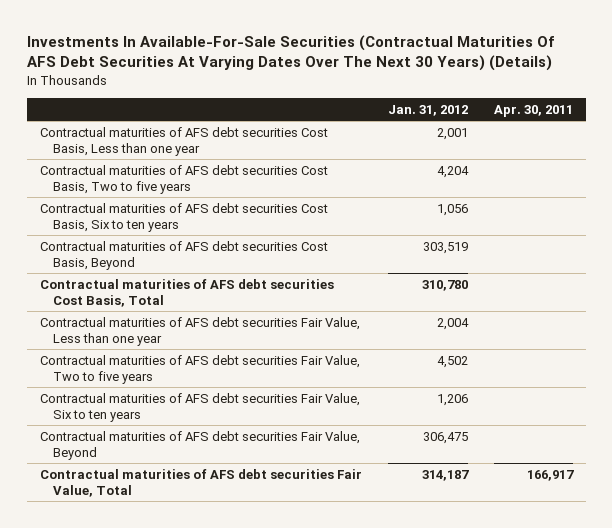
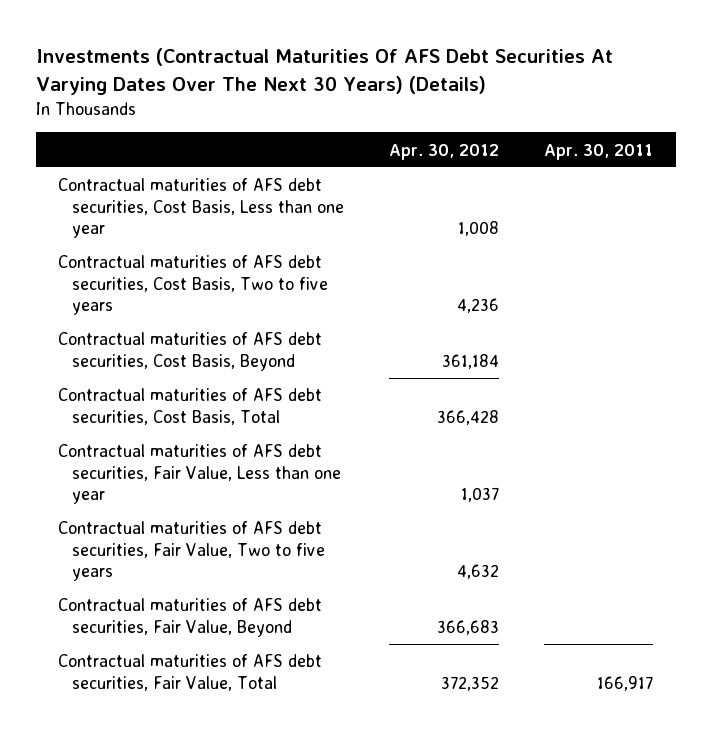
- Investments In Available-For-Sale Securities (Contractual Maturities Of AFS Debt Securities At Varying Dates Over The Next 30 Years) (Details)
+ Investments (Contractual Maturities Of AFS Debt Securities At Varying Dates Over The Next 30 Years) (Details)
- | Jan. 31, 2012 | Apr. 30, 2011
+ | Apr. 30, 2012 | Apr. 30, 2011
- Contractual maturities of AFS debt securities Cost Basis, Less than one year | 2,001 |
- Contractual maturities of AFS debt securities Cost Basis, Two to five years | 4,204 |
- Contractual maturities of AFS debt securities Cost Basis, Six to ten years | 1,056 |
- Contractual maturities of AFS debt securities Cost Basis, Beyond | 303,519 |
- Contractual maturities of AFS debt securities Cost Basis, Total | 310,780 |
- Contractual maturities of AFS debt securities Fair Value, Less than one year | 2,004 |
- Contractual maturities of AFS debt securities Fair Value, Two to five years | 4,502 |
- Contractual maturities of AFS debt securities Fair Value, Six to ten years | 1,206 |
- Contractual maturities of AFS debt securities Fair Value, Beyond | 306,475 |
- Contractual maturities of AFS debt securities Fair Value, Total | 314,187 | 166,917
+ Contractual maturities of AFS debt securities, Cost Basis, Less than one year | 1,008 |
+ Contractual maturities of AFS debt securities, Cost Basis, Two to five years | 4,236 |
+ Contractual maturities of AFS debt securities, Cost Basis, Beyond | 361,184 |
+ Contractual maturities of AFS debt securities, Cost Basis, Total | 366,428 |
+ Contractual maturities of AFS debt securities, Fair Value, Less than one year | 1,037 |
+ Contractual maturities of AFS debt securities, Fair Value, Two to five years | 4,632 |
+ Contractual maturities of AFS debt securities, Fair Value, Beyond | 366,683 |
+ Contractual maturities of AFS debt securities, Fair Value, Total | 372,352 | 166,917

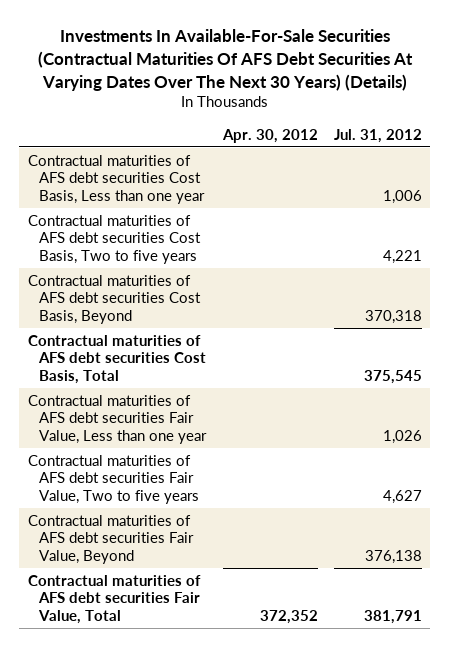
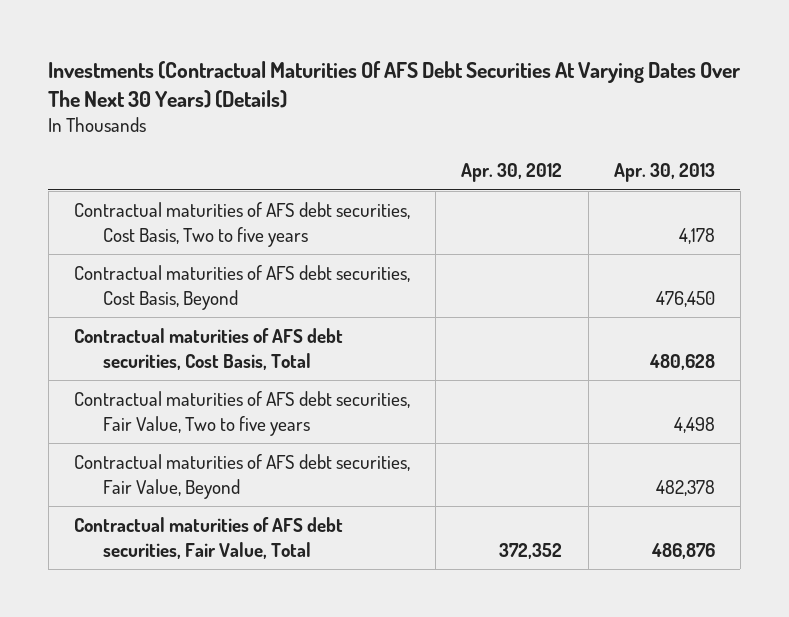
- Investments In Available-For-Sale Securities (Contractual Maturities Of AFS Debt Securities At Varying Dates Over The Next 30 Years) (Details)
+ Investments (Contractual Maturities Of AFS Debt Securities At Varying Dates Over The Next 30 Years) (Details)
- | Apr. 30, 2012 | Jul. 31, 2012
+ | Apr. 30, 2012 | Apr. 30, 2013
- Contractual maturities of AFS debt securities Cost Basis, Less than one year | | 1,006
- Contractual maturities of AFS debt securities Cost Basis, Two to five years | | 4,221
- Contractual maturities of AFS debt securities Cost Basis, Beyond | | 370,318
- Contractual maturities of AFS debt securities Cost Basis, Total | | 375,545
- Contractual maturities of AFS debt securities Fair Value, Less than one year | | 1,026
- Contractual maturities of AFS debt securities Fair Value, Two to five years | | 4,627
- Contractual maturities of AFS debt securities Fair Value, Beyond | | 376,138
- Contractual maturities of AFS debt securities Fair Value, Total | 372,352 | 381,791
+ Contractual maturities of AFS debt securities, Cost Basis, Two to five years | | 4,178
+ Contractual maturities of AFS debt securities, Cost Basis, Beyond | | 476,450
+ Contractual maturities of AFS debt securities, Cost Basis, Total | | 480,628
+ Contractual maturities of AFS debt securities, Fair Value, Two to five years | | 4,498
+ Contractual maturities of AFS debt securities, Fair Value, Beyond | | 482,378
+ Contractual maturities of AFS debt securities, Fair Value, Total | 372,352 | 486,876

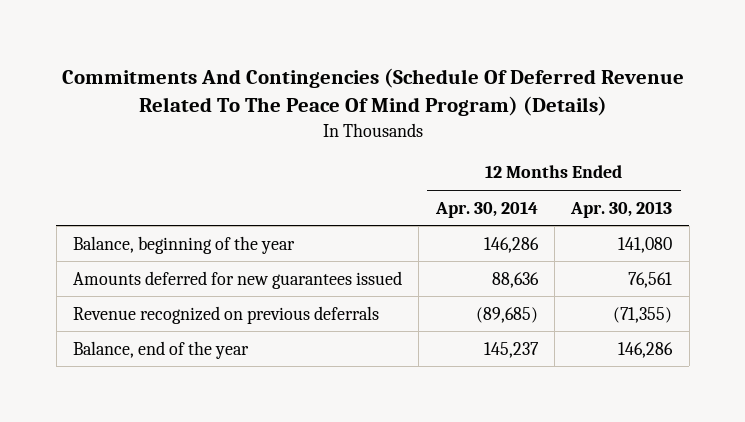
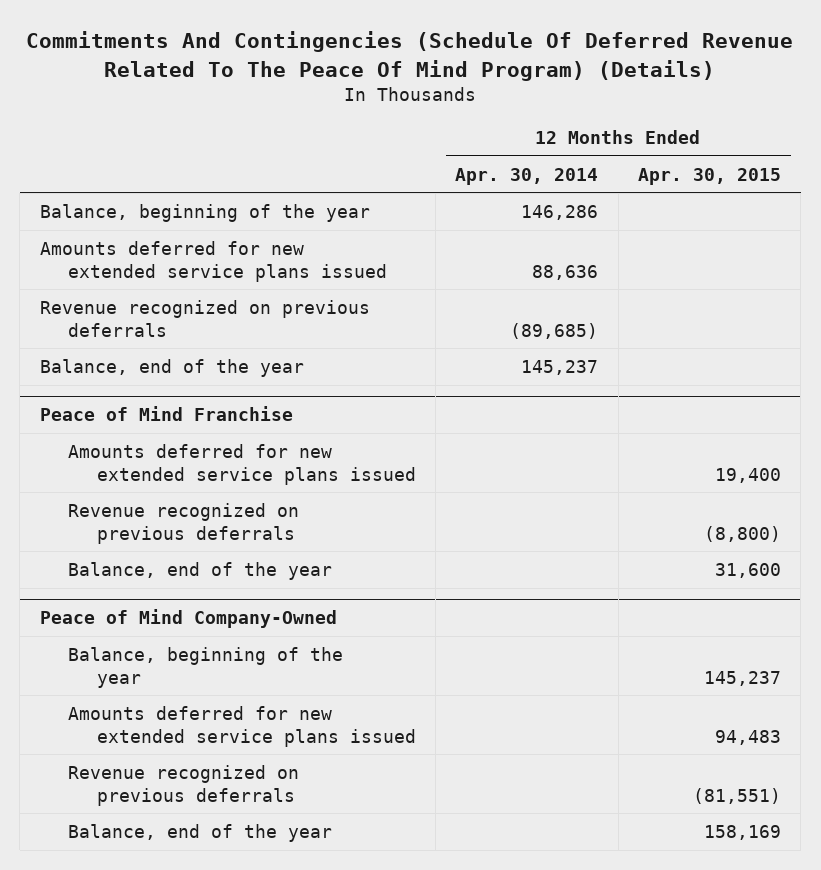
- | 12 Months Ended Apr. 30, 2014 | 12 Months Ended Apr. 30, 2013
+ | 12 Months Ended Apr. 30, 2014 | 12 Months Ended Apr. 30, 2015
- Amounts deferred for new guarantees issued | 88,636 | 76,561
+ Amounts deferred for new extended service plans issued | 88,636 |
+ Peace of Mind Franchise
+ Amounts deferred for new extended service plans issued | | 19,400
+ Revenue recognized on previous deferrals | | (8,800)
+ Balance, end of the year | | 31,600
+ Peace of Mind Company-Owned
+ Balance, beginning of the year | | 145,237
+ Amounts deferred for new extended service plans issued | | 94,483
+ Revenue recognized on previous deferrals | | (81,551)
+ Balance, end of the year | | 158,169

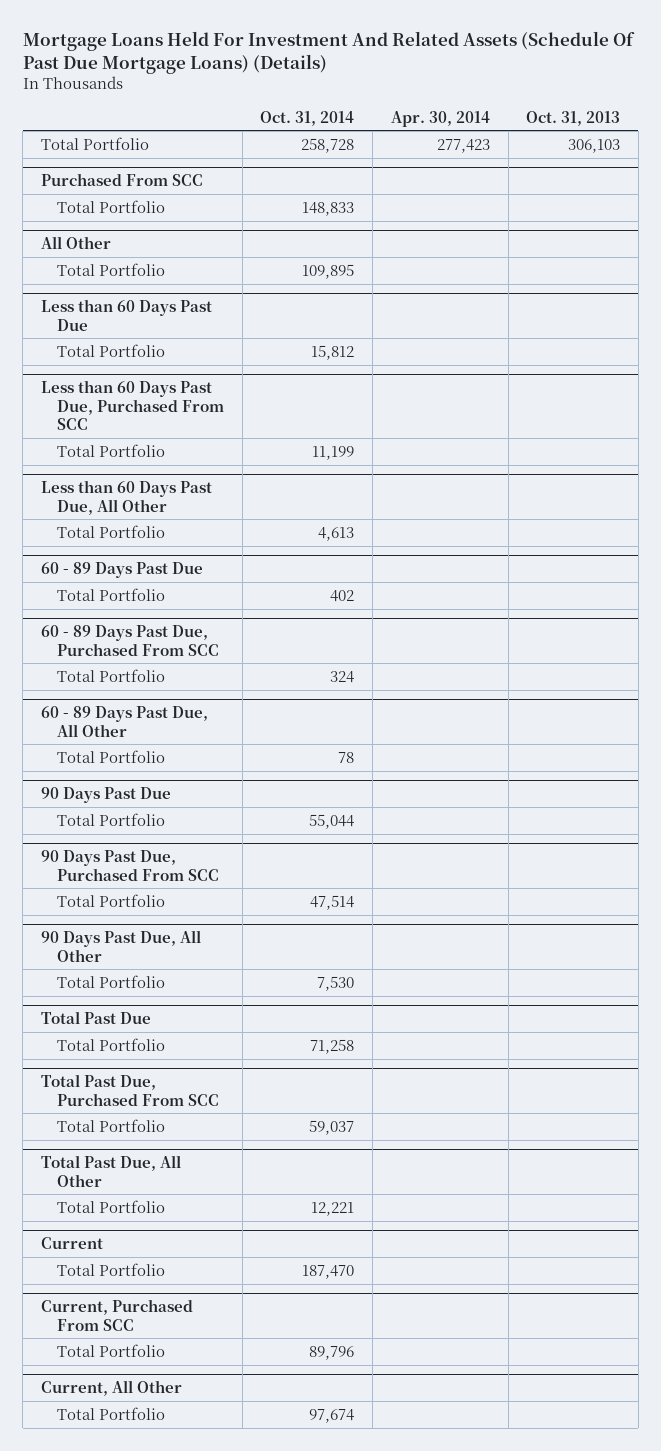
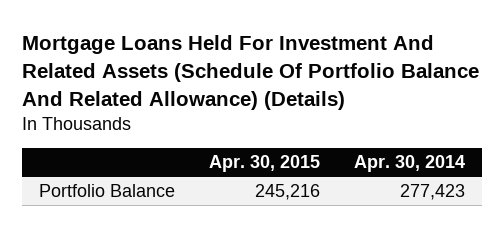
- Mortgage Loans Held For Investment And Related Assets (Schedule Of Past Due Mortgage Loans) (Details)
+ Mortgage Loans Held For Investment And Related Assets (Schedule Of Portfolio Balance And Related Allowance) (Details)
- | Oct. 31, 2014 | Apr. 30, 2014 | Oct. 31, 2013
+ | Apr. 30, 2015 | Apr. 30, 2014
- Total Portfolio | 258,728 | 277,423 | 306,103
- Purchased From SCC
- Total Portfolio | 148,833 | |
- All Other
- Total Portfolio | 109,895 | |
- Less than 60 Days Past Due
- Total Portfolio | 15,812 | |
- Less than 60 Days Past Due, Purchased From SCC
- Total Portfolio | 11,199 | |
- Less than 60 Days Past Due, All Other
- Total Portfolio | 4,613 | |
- 60 - 89 Days Past Due
- Total Portfolio | 402 | |
- 60 - 89 Days Past Due, Purchased From SCC
- Total Portfolio | 324 | |
- 60 - 89 Days Past Due, All Other
- Total Portfolio | 78 | |
- 90 Days Past Due
- Total Portfolio | 55,044 | |
- 90 Days Past Due, Purchased From SCC
- Total Portfolio | 47,514 | |
- 90 Days Past Due, All Other
- Total Portfolio | 7,530 | |
- Total Past Due
- Total Portfolio | 71,258 | |
- Total Past Due, Purchased From SCC
- Total Portfolio | 59,037 | |
- Total Past Due, All Other
- Total Portfolio | 12,221 | |
- Current
- Total Portfolio | 187,470 | |
- Current, Purchased From SCC
- Total Portfolio | 89,796 | |
- Current, All Other
- Total Portfolio | 97,674 | |
+ Portfolio Balance | 245,216 | 277,423

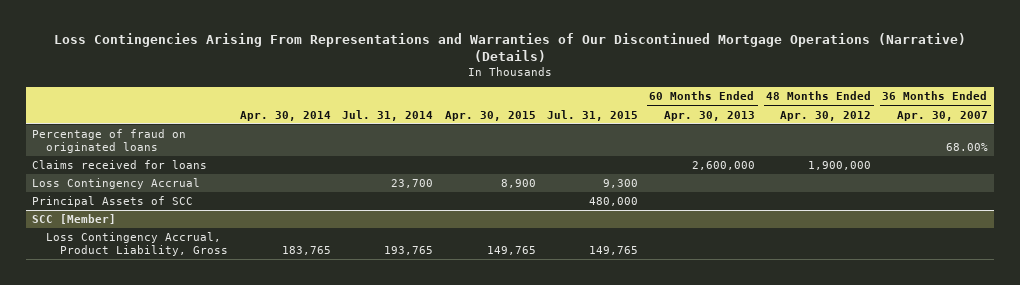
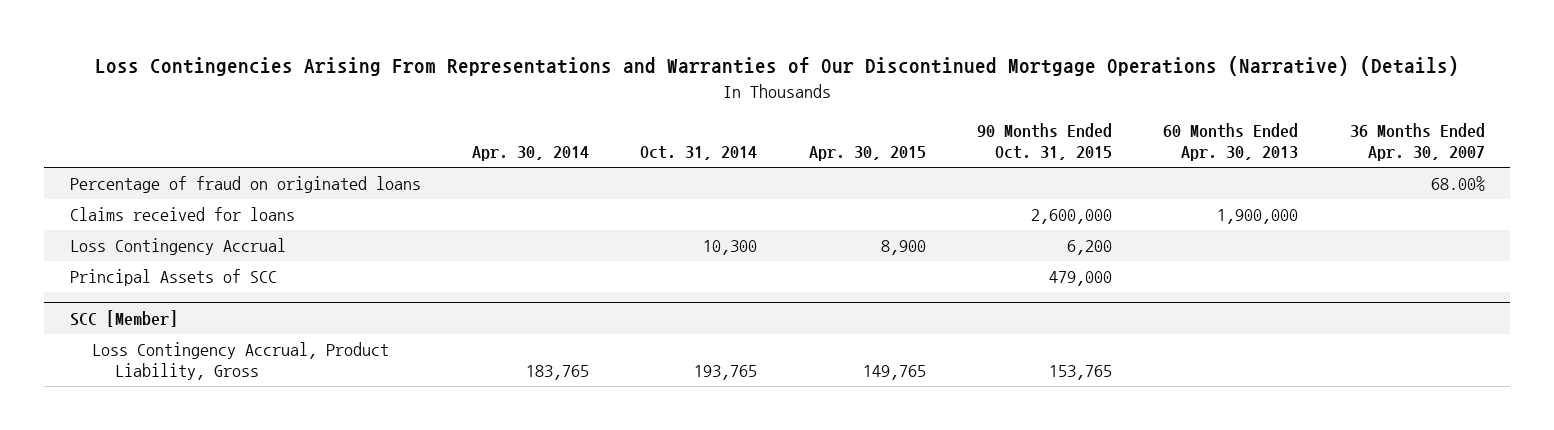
- | Apr. 30, 2014 | Jul. 31, 2014 | Apr. 30, 2015 | Jul. 31, 2015 | 60 Months Ended Apr. 30, 2013 | 48 Months Ended Apr. 30, 2012 | 36 Months Ended Apr. 30, 2007
+ | Apr. 30, 2014 | Oct. 31, 2014 | Apr. 30, 2015 | 90 Months Ended Oct. 31, 2015 | 60 Months Ended Apr. 30, 2013 | 36 Months Ended Apr. 30, 2007
- Claims received for loans | | | | | 2,600,000 | 1,900,000 |
+ Claims received for loans | | | | 2,600,000 | 1,900,000 |

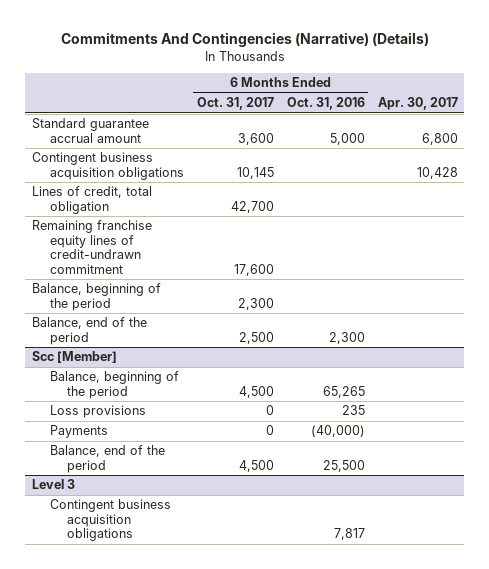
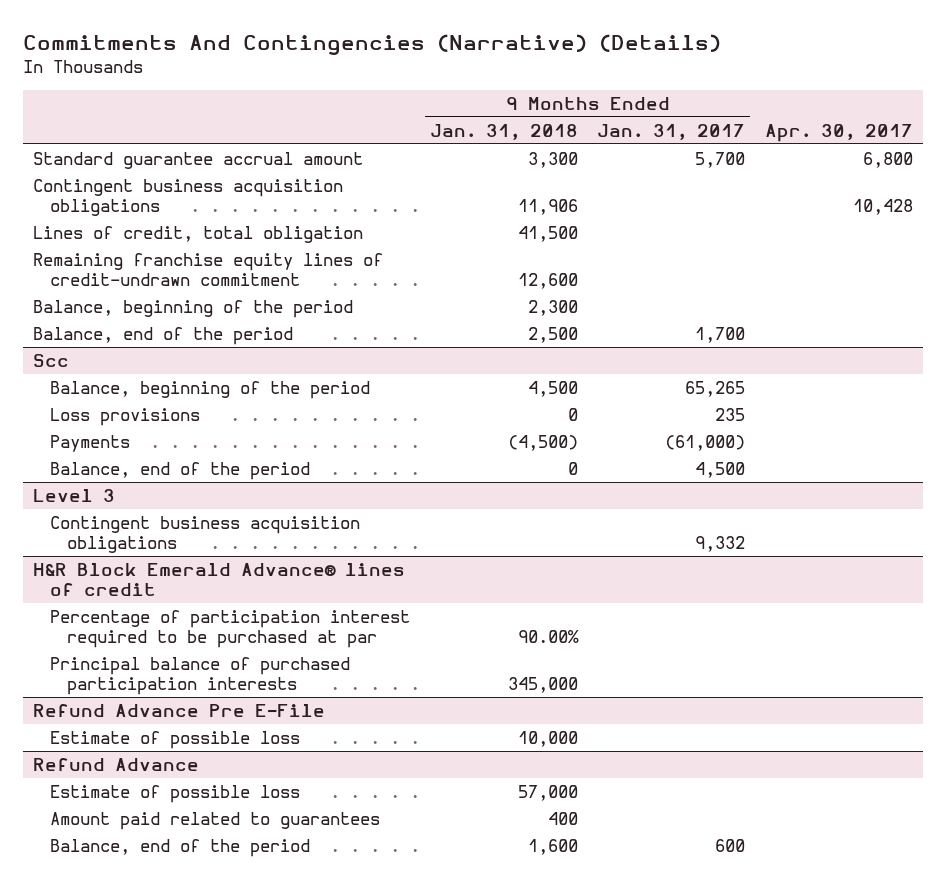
- | 6 Months Ended Oct. 31, 2017 | 6 Months Ended Oct. 31, 2016 | Apr. 30, 2017
+ | 9 Months Ended Jan. 31, 2018 | 9 Months Ended Jan. 31, 2017 | Apr. 30, 2017
- Scc [Member]
+ Scc
+ H&R Block Emerald Advance® lines of credit
+ Percentage of participation interest required to be purchased at par | 90.00% | |
+ Principal balance of purchased participation interests | 345,000 | |
+ Refund Advance Pre E-File
+ Estimate of possible loss | 10,000 | |
+ Refund Advance
+ Estimate of possible loss | 57,000 | |
+ Amount paid related to guarantees | 400 | |
+ Balance, end of the period | 1,600 | 600 |

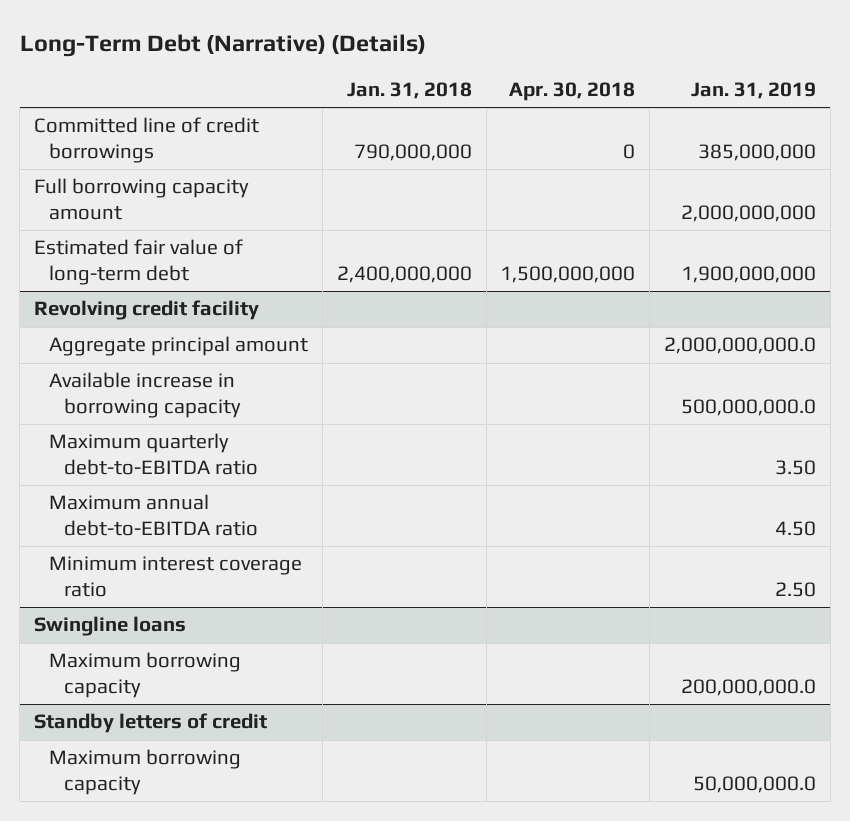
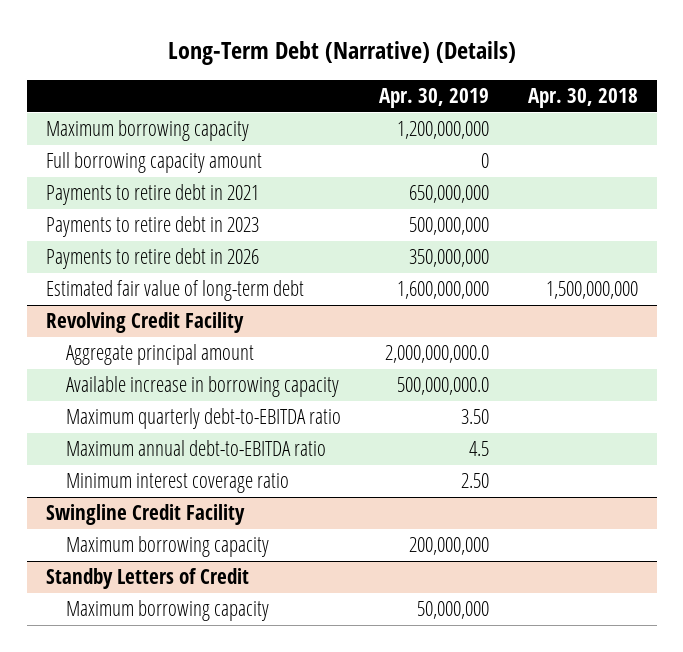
- | Jan. 31, 2018 | Apr. 30, 2018 | Jan. 31, 2019
+ | Apr. 30, 2019 | Apr. 30, 2018
- Committed line of credit borrowings | 790,000,000 | 0 | 385,000,000
+ Maximum borrowing capacity | 1,200,000,000 |
+ Payments to retire debt in 2021 | 650,000,000 |
+ Payments to retire debt in 2023 | 500,000,000 |
+ Payments to retire debt in 2026 | 350,000,000 |
- Revolving credit facility
+ Revolving Credit Facility
- Swingline loans
+ Swingline Credit Facility
- Standby letters of credit
+ Standby Letters of Credit

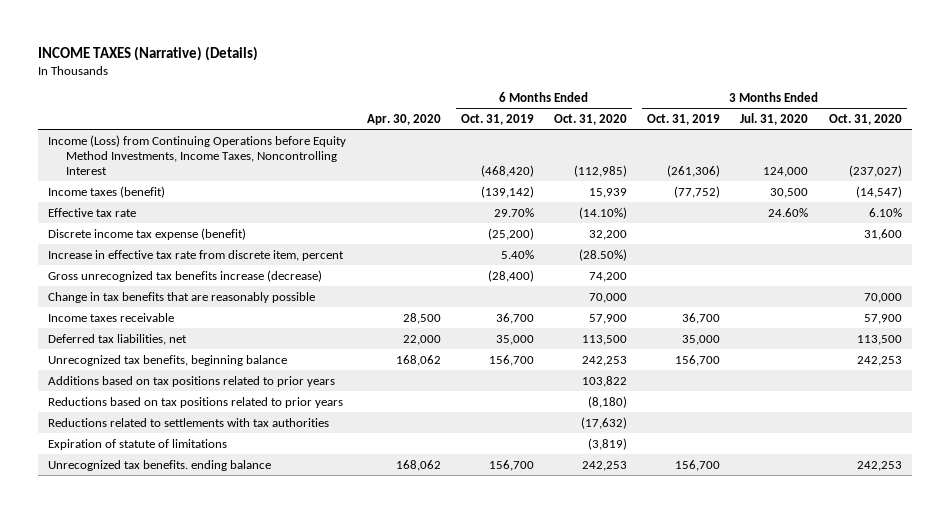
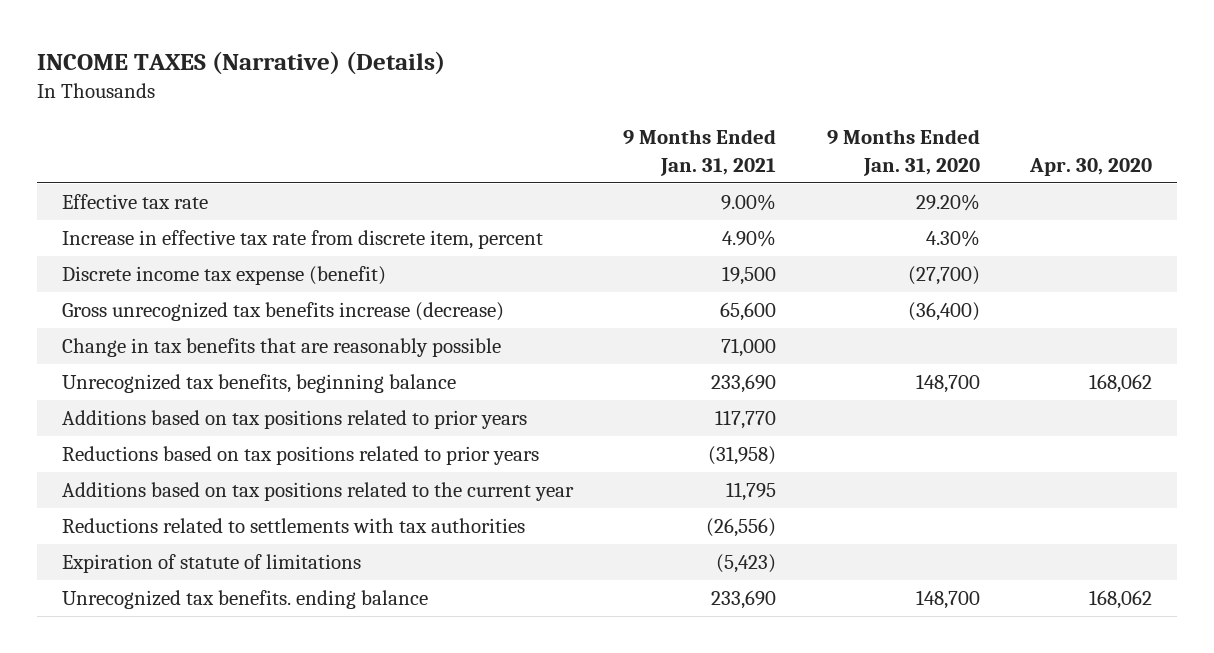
- | Apr. 30, 2020 | 6 Months Ended Oct. 31, 2019 | 6 Months Ended Oct. 31, 2020 | 3 Months Ended Oct. 31, 2019 | 3 Months Ended Jul. 31, 2020 | 3 Months Ended Oct. 31, 2020
+ | 9 Months Ended Jan. 31, 2021 | 9 Months Ended Jan. 31, 2020 | Apr. 30, 2020
- Income (Loss) from Continuing Operations before Equity Method Investments, Income Taxes, Noncontrolling Interest | | (468,420) | (112,985) | (261,306) | 124,000 | (237,027)
- Income taxes (benefit) | | (139,142) | 15,939 | (77,752) | 30,500 | (14,547)
moved down: Discrete income tax expense (benefit) | 19,500 | (27,700) |
- Income taxes receivable | 28,500 | 36,700 | 57,900 | 36,700 | | 57,900
- Deferred tax liabilities, net | 22,000 | 35,000 | 113,500 | 35,000 | | 113,500
+ Additions based on tax positions related to the current year | 11,795 | |

